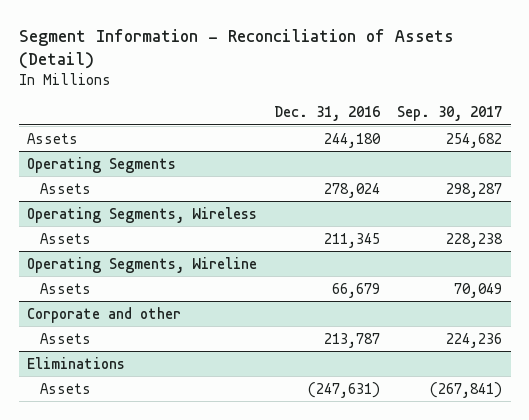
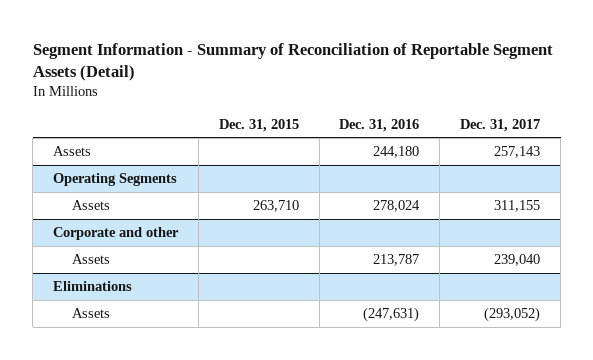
- Segment Information - Reconciliation of Assets (Detail)
+ Segment Information - Summary of Reconciliation of Reportable Segment Assets (Detail)
- | Dec. 31, 2016 | Sep. 30, 2017
+ | Dec. 31, 2015 | Dec. 31, 2016 | Dec. 31, 2017
- Operating Segments, Wireless
- Assets | 211,345 | 228,238
- Operating Segments, Wireline
- Assets | 66,679 | 70,049

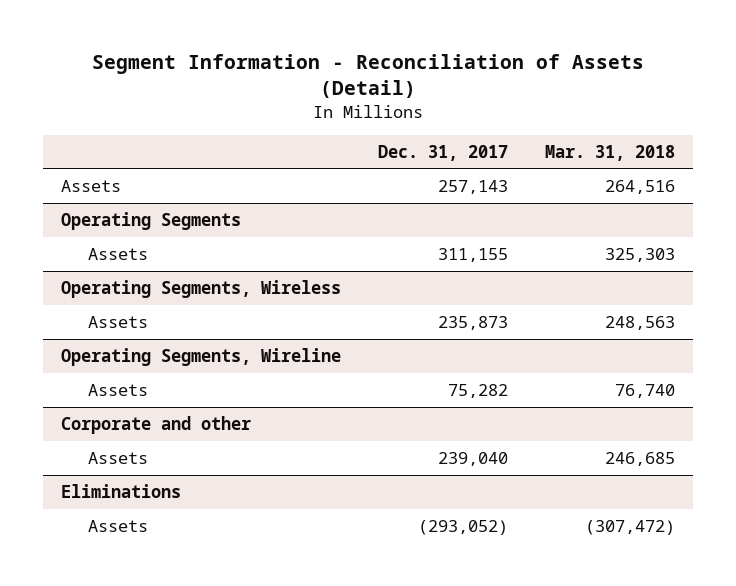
- Segment Information - Summary of Reconciliation of Reportable Segment Assets (Detail)
+ Segment Information - Reconciliation of Assets (Detail)
- | Dec. 31, 2015 | Dec. 31, 2016 | Dec. 31, 2017
+ | Dec. 31, 2017 | Mar. 31, 2018
+ Operating Segments, Wireless
+ Assets | 235,873 | 248,563
+ Operating Segments, Wireline
+ Assets | 75,282 | 76,740

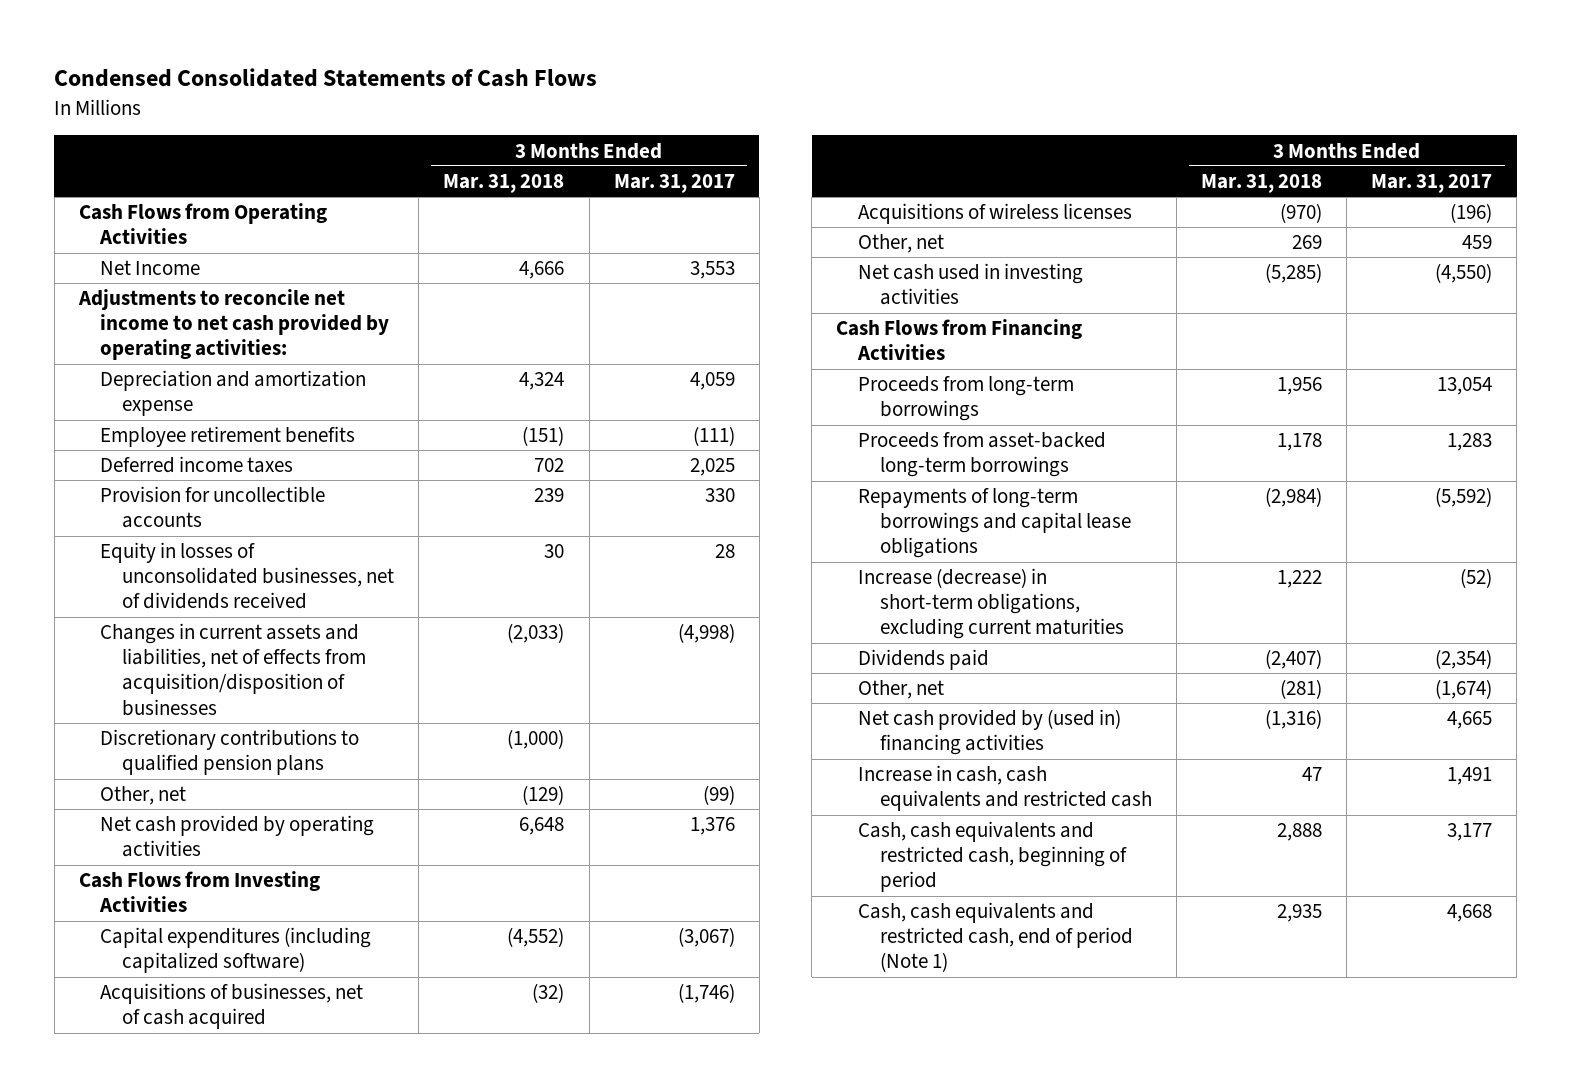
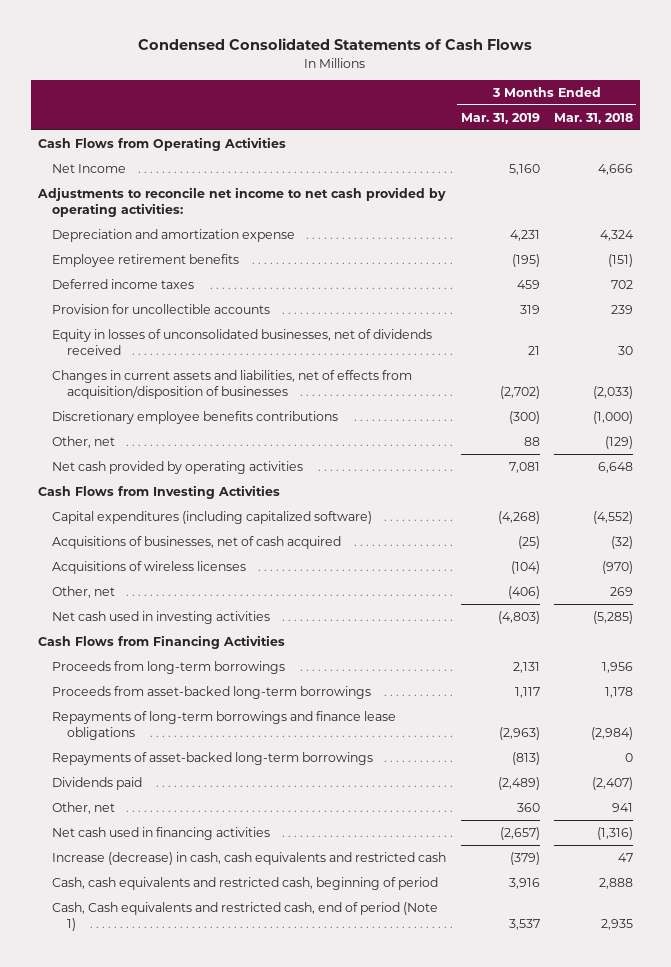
- | 3 Months Ended Mar. 31, 2018 | 3 Months Ended Mar. 31, 2017
+ | 3 Months Ended Mar. 31, 2019 | 3 Months Ended Mar. 31, 2018
- Discretionary contributions to qualified pension plans | (1,000) |
+ Discretionary employee benefits contributions | (300) | (1,000)
- Repayments of long-term borrowings and capital lease obligations | (2,984) | (5,592)
- Increase (decrease) in short-term obligations, excluding current maturities | 1,222 | (52)
+ Repayments of long-term borrowings and finance lease obligations | (2,963) | (2,984)
+ Repayments of asset-backed long-term borrowings | (813) | 0
- Other, net | (281) | (1,674)
- Net cash provided by (used in) financing activities | (1,316) | 4,665
- Increase in cash, cash equivalents and restricted cash | 47 | 1,491
+ Other, net | 360 | 941
+ Net cash used in financing activities | (2,657) | (1,316)
+ Increase (decrease) in cash, cash equivalents and restricted cash | (379) | 47
- Cash, cash equivalents and restricted cash, end of period (Note 1) | 2,935 | 4,668
+ Cash, Cash equivalents and restricted cash, end of period (Note 1) | 3,537 | 2,935

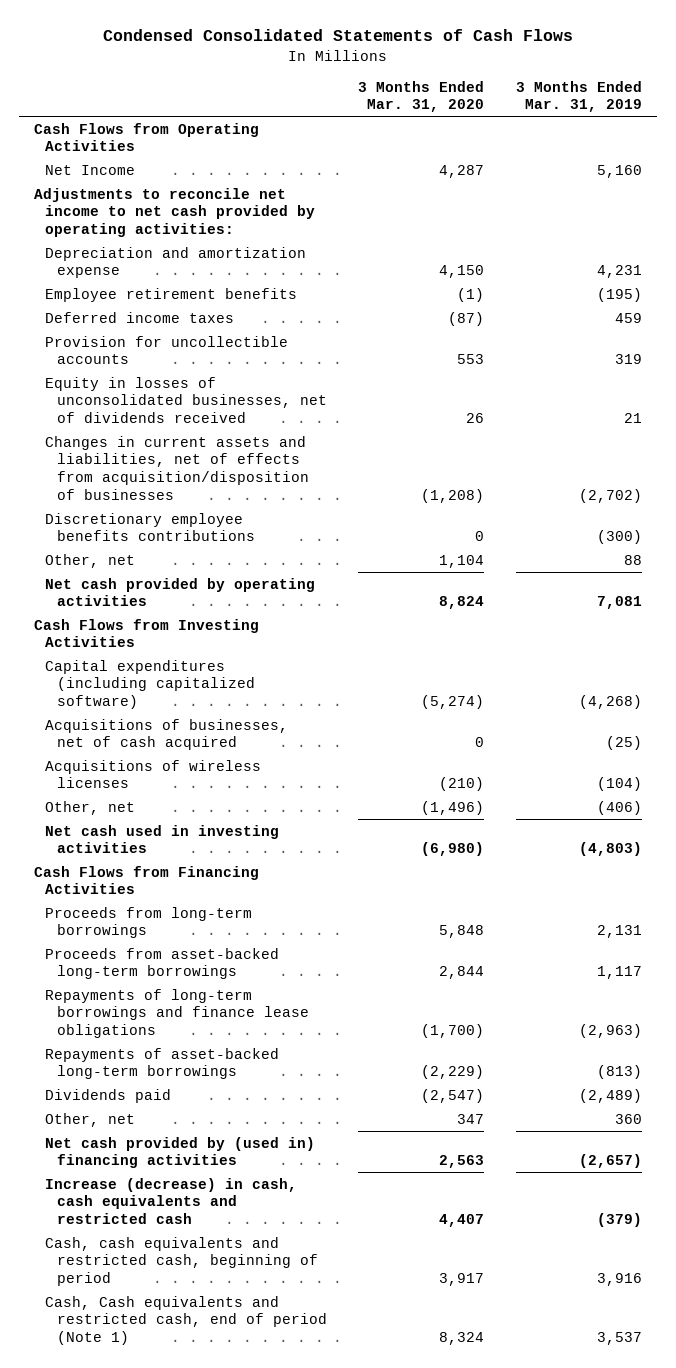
- | 3 Months Ended Mar. 31, 2019 | 3 Months Ended Mar. 31, 2018
+ | 3 Months Ended Mar. 31, 2020 | 3 Months Ended Mar. 31, 2019
- Net cash used in financing activities | (2,657) | (1,316)
+ Net cash provided by (used in) financing activities | 2,563 | (2,657)

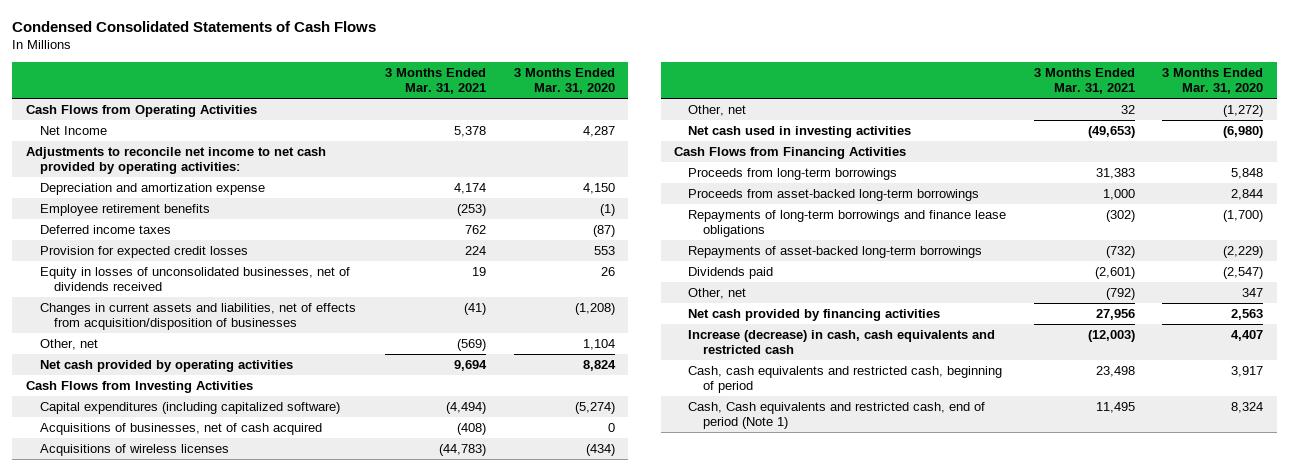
- | 3 Months Ended Mar. 31, 2020 | 3 Months Ended Mar. 31, 2019
+ | 3 Months Ended Mar. 31, 2021 | 3 Months Ended Mar. 31, 2020
- Provision for uncollectible accounts | 553 | 319
+ Provision for expected credit losses | 224 | 553
- Discretionary employee benefits contributions | 0 | (300)
- Acquisitions of wireless licenses | (210) | (104)
- Other, net | (1,496) | (406)
+ Acquisitions of wireless licenses | (44,783) | (434)
+ Other, net | 32 | (1,272)
- Net cash provided by (used in) financing activities | 2,563 | (2,657)
+ Net cash provided by financing activities | 27,956 | 2,563

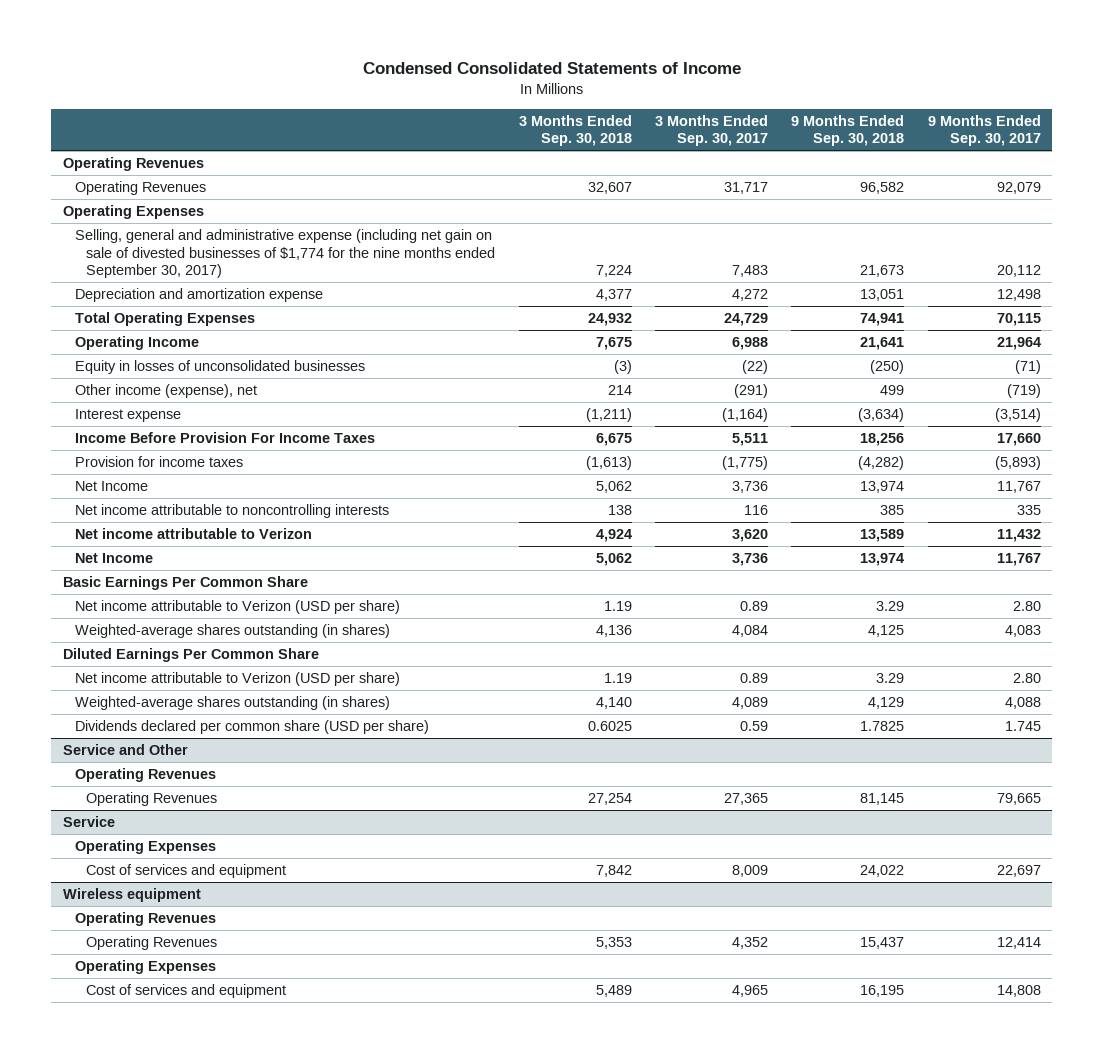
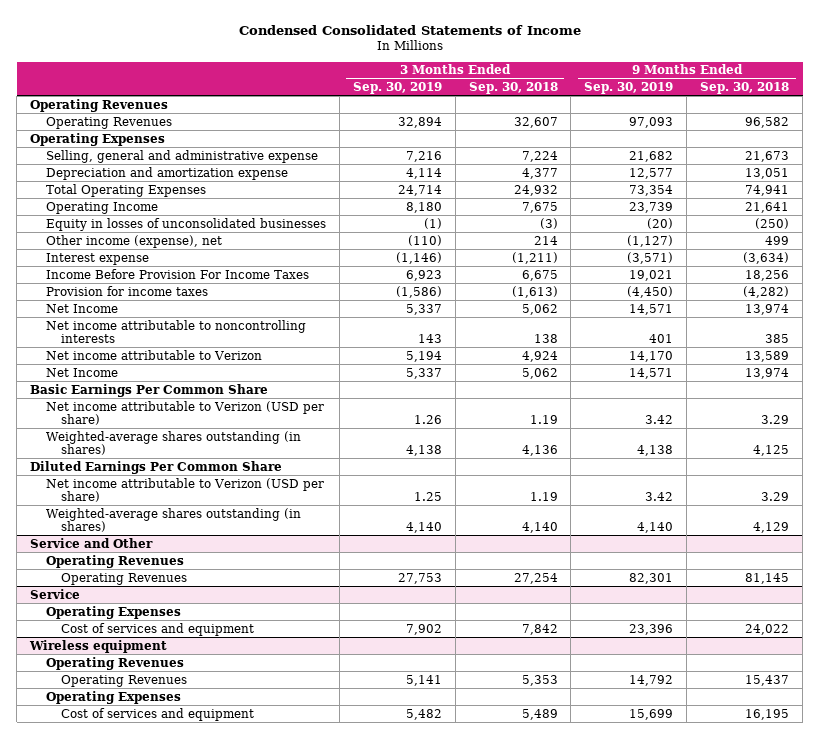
- | 3 Months Ended Sep. 30, 2018 | 3 Months Ended Sep. 30, 2017 | 9 Months Ended Sep. 30, 2018 | 9 Months Ended Sep. 30, 2017
+ | 3 Months Ended Sep. 30, 2019 | 3 Months Ended Sep. 30, 2018 | 9 Months Ended Sep. 30, 2019 | 9 Months Ended Sep. 30, 2018
- Selling, general and administrative expense (including net gain on sale of divested businesses of $1,774 for the nine months ended September 30, 2017) | 7,224 | 7,483 | 21,673 | 20,112
+ Selling, general and administrative expense | 7,216 | 7,224 | 21,682 | 21,673
- Dividends declared per common share (USD per share) | 0.6025 | 0.59 | 1.7825 | 1.745

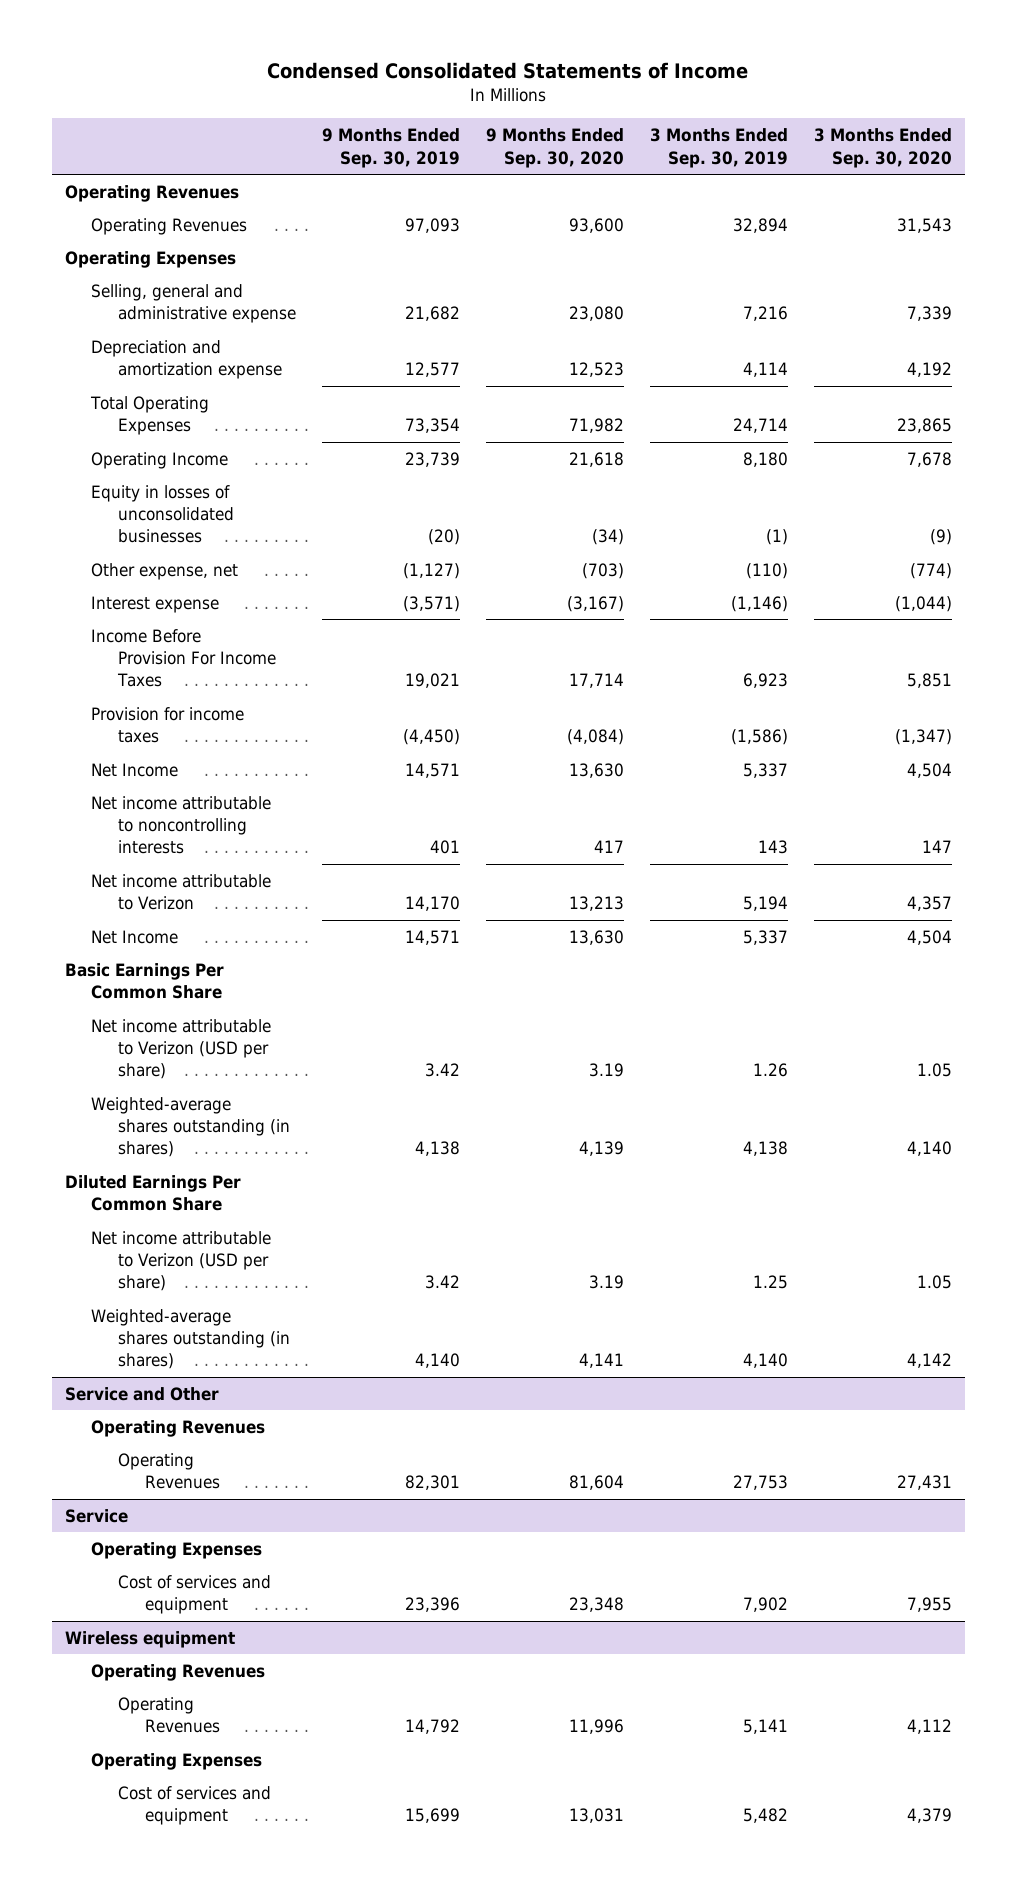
- | 3 Months Ended Sep. 30, 2019 | 3 Months Ended Sep. 30, 2018 | 9 Months Ended Sep. 30, 2019 | 9 Months Ended Sep. 30, 2018
+ | 9 Months Ended Sep. 30, 2019 | 9 Months Ended Sep. 30, 2020 | 3 Months Ended Sep. 30, 2019 | 3 Months Ended Sep. 30, 2020
- Other income (expense), net | (110) | 214 | (1,127) | 499
+ Other expense, net | (1,127) | (703) | (110) | (774)

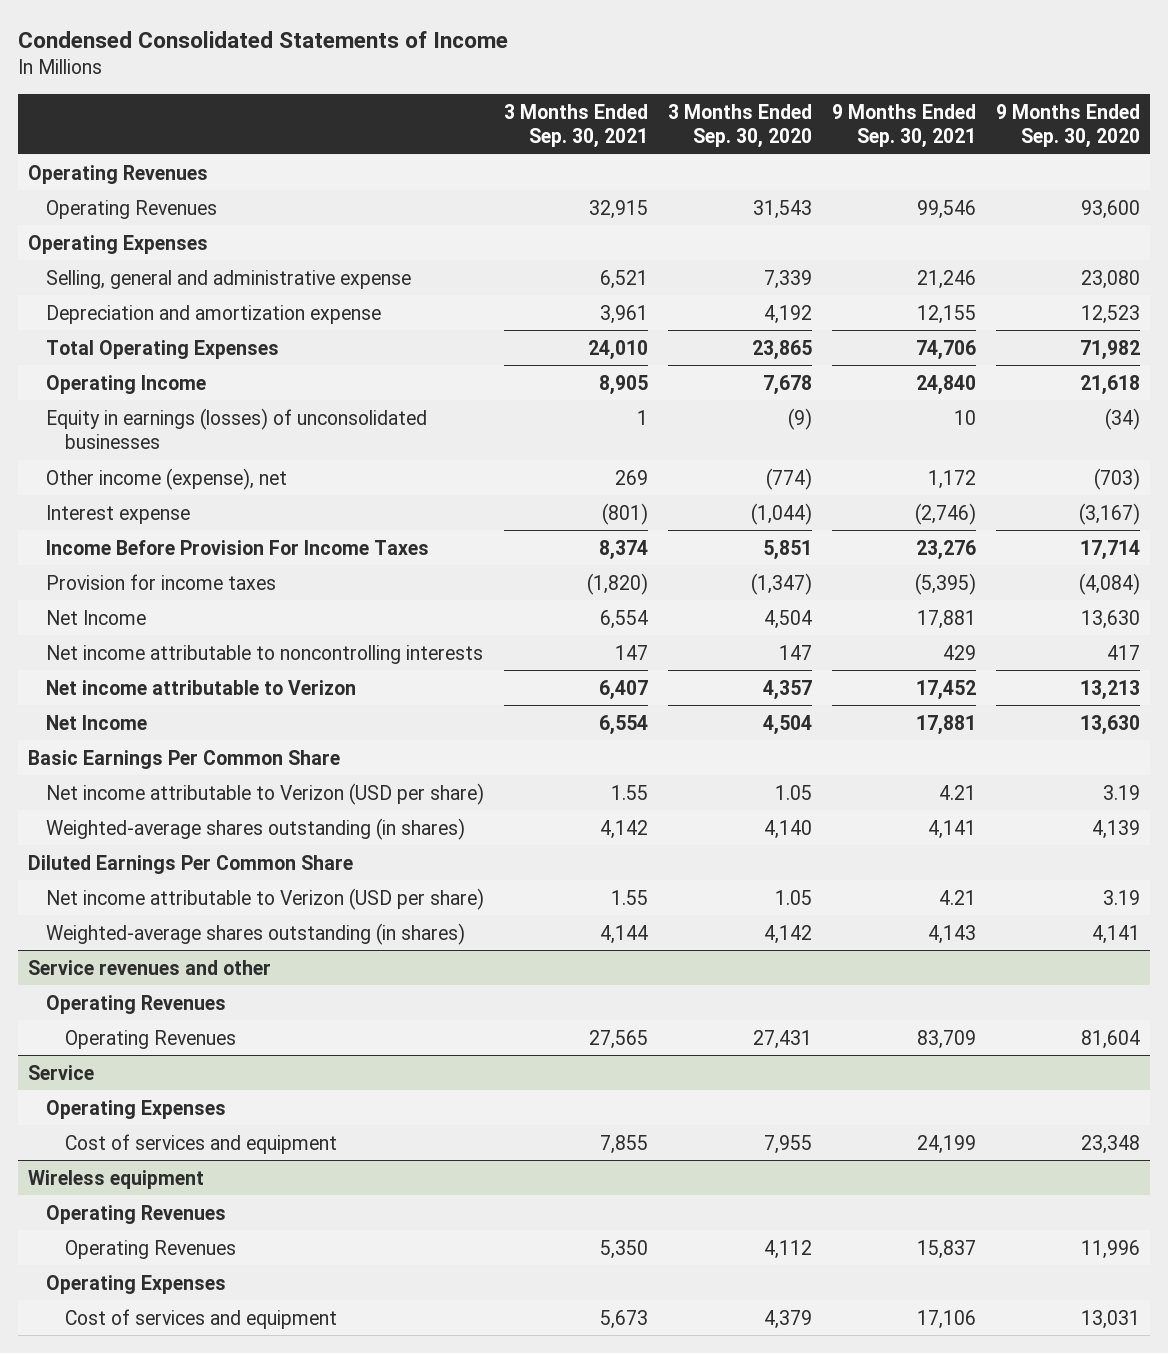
- | 9 Months Ended Sep. 30, 2019 | 9 Months Ended Sep. 30, 2020 | 3 Months Ended Sep. 30, 2019 | 3 Months Ended Sep. 30, 2020
+ | 3 Months Ended Sep. 30, 2021 | 3 Months Ended Sep. 30, 2020 | 9 Months Ended Sep. 30, 2021 | 9 Months Ended Sep. 30, 2020
- Equity in losses of unconsolidated businesses | (20) | (34) | (1) | (9)
- Other expense, net | (1,127) | (703) | (110) | (774)
+ Equity in earnings (losses) of unconsolidated businesses | 1 | (9) | 10 | (34)
+ Other income (expense), net | 269 | (774) | 1,172 | (703)
- Service and Other
+ Service revenues and other

